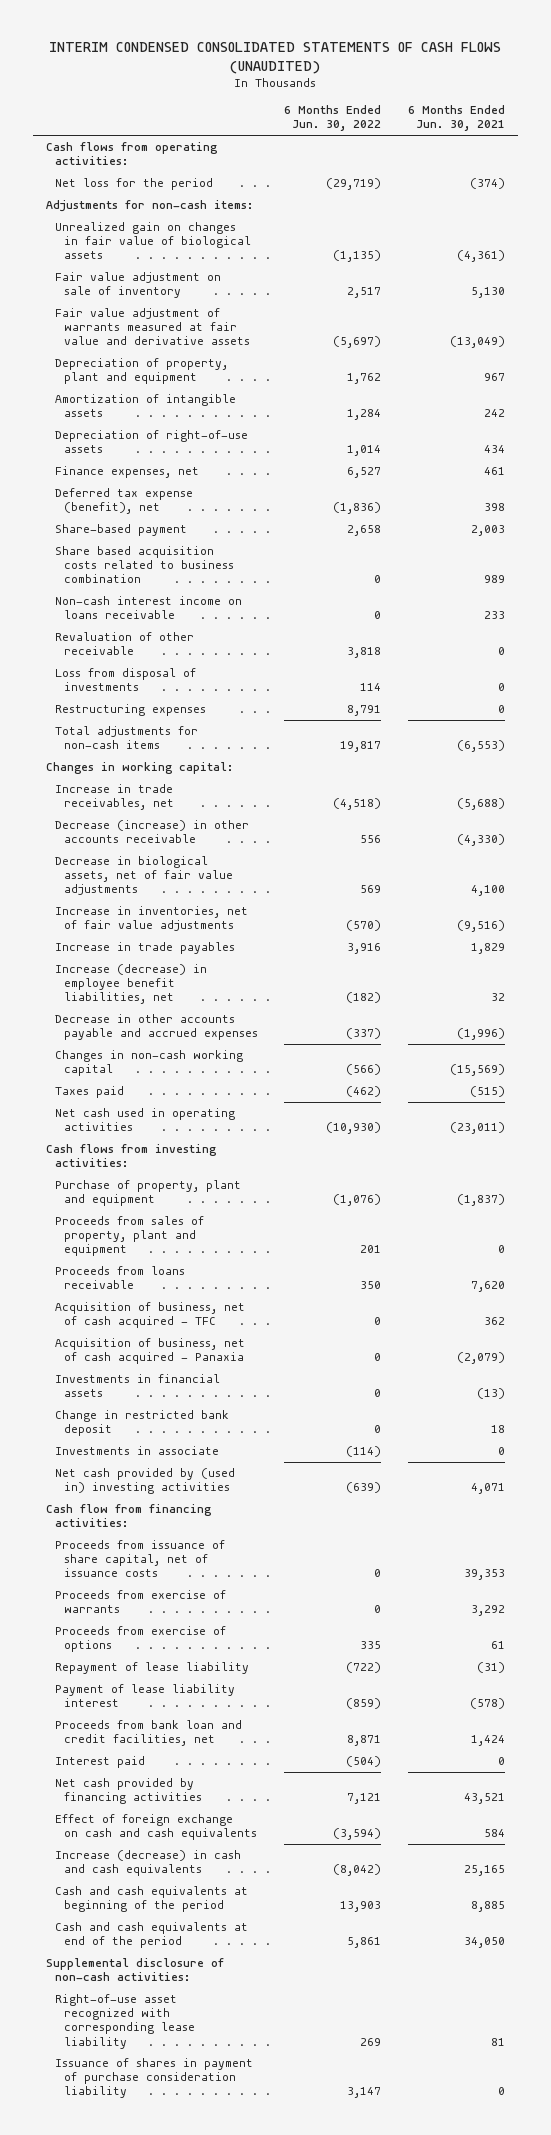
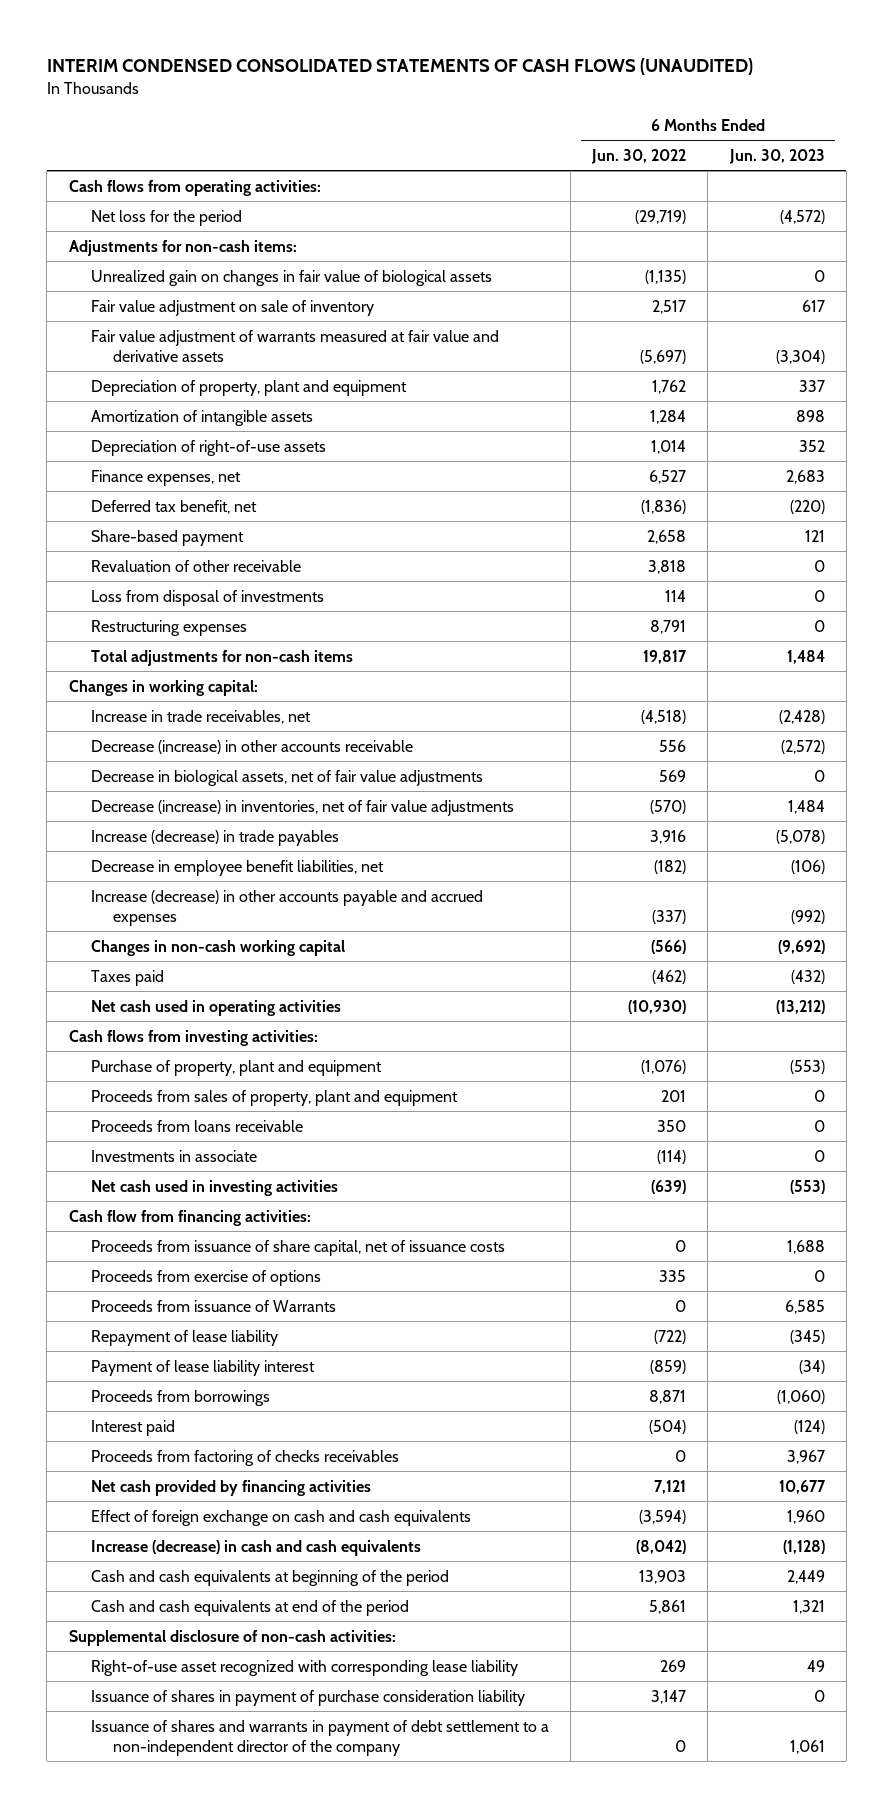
- | 6 Months Ended Jun. 30, 2022 | 6 Months Ended Jun. 30, 2021
+ | 6 Months Ended Jun. 30, 2022 | 6 Months Ended Jun. 30, 2023
- Deferred tax expense (benefit), net | (1,836) | 398
+ Deferred tax benefit, net | (1,836) | (220)
- Share based acquisition costs related to business combination | 0 | 989
- Non-cash interest income on loans receivable | 0 | 233
- Increase in inventories, net of fair value adjustments | (570) | (9,516)
- Increase in trade payables | 3,916 | 1,829
- Increase (decrease) in employee benefit liabilities, net | (182) | 32
- Decrease in other accounts payable and accrued expenses | (337) | (1,996)
+ Decrease (increase) in inventories, net of fair value adjustments | (570) | 1,484
+ Increase (decrease) in trade payables | 3,916 | (5,078)
+ Decrease in employee benefit liabilities, net | (182) | (106)
+ Increase (decrease) in other accounts payable and accrued expenses | (337) | (992)
- Acquisition of business, net of cash acquired - TFC | 0 | 362
- Acquisition of business, net of cash acquired - Panaxia | 0 | (2,079)
- Investments in financial assets | 0 | (13)
- Change in restricted bank deposit | 0 | 18
- Net cash provided by (used in) investing activities | (639) | 4,071
+ Net cash used in investing activities | (639) | (553)
- Proceeds from exercise of warrants | 0 | 3,292
+ Proceeds from issuance of Warrants | 0 | 6,585
- Proceeds from bank loan and credit facilities, net | 8,871 | 1,424
+ Proceeds from borrowings | 8,871 | (1,060)
+ Proceeds from factoring of checks receivables | 0 | 3,967
+ Issuance of shares and warrants in payment of debt settlement to a non-independent director of the company | 0 | 1,061

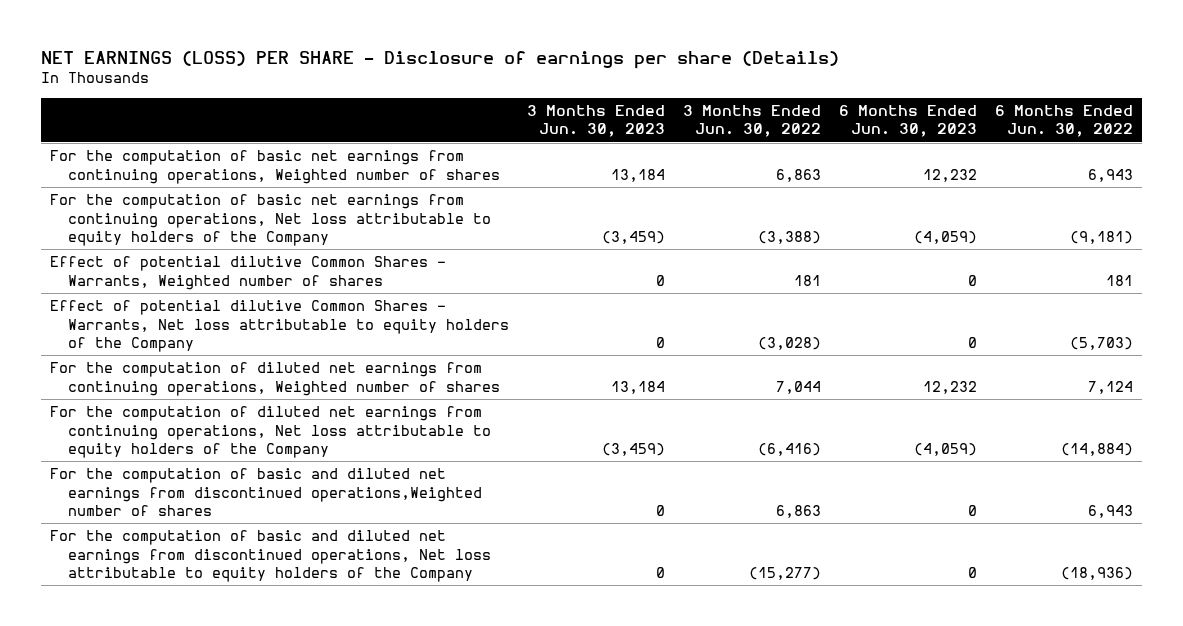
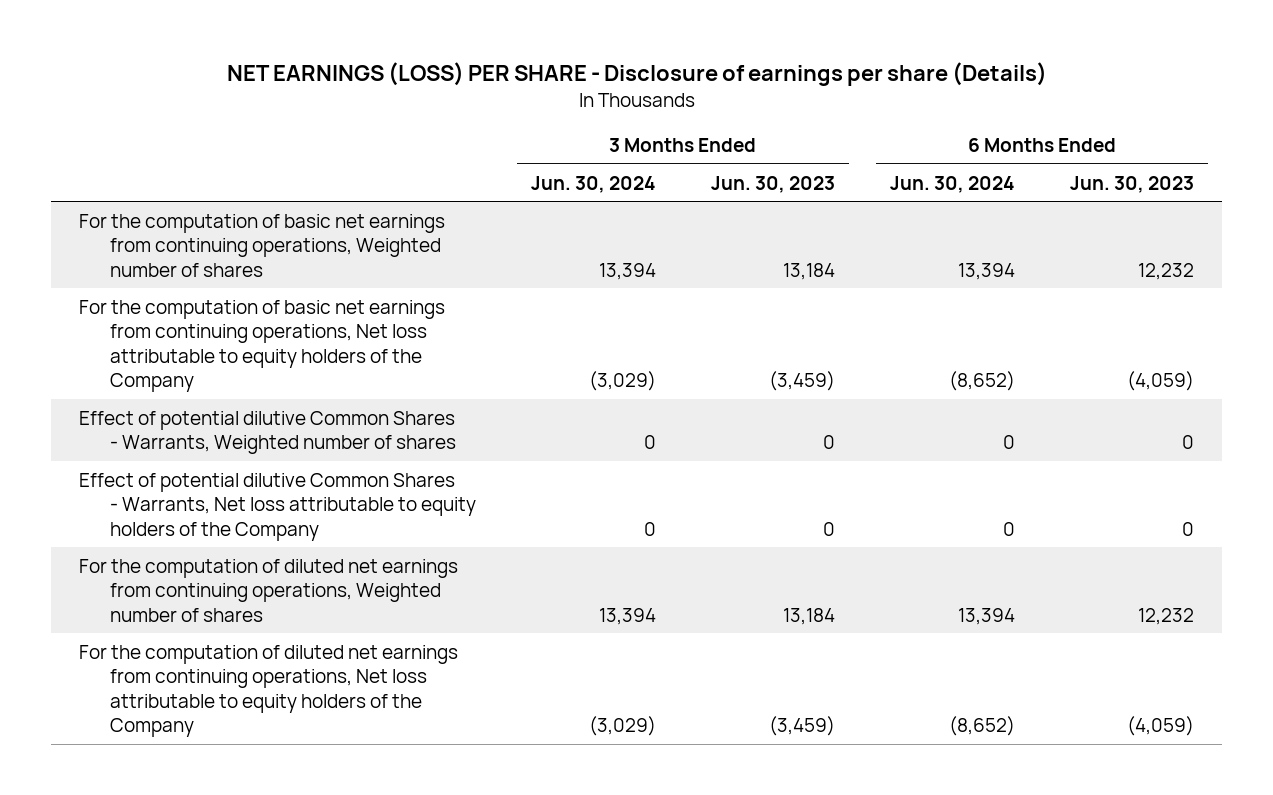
- | 3 Months Ended Jun. 30, 2023 | 3 Months Ended Jun. 30, 2022 | 6 Months Ended Jun. 30, 2023 | 6 Months Ended Jun. 30, 2022
+ | 3 Months Ended Jun. 30, 2024 | 3 Months Ended Jun. 30, 2023 | 6 Months Ended Jun. 30, 2024 | 6 Months Ended Jun. 30, 2023
- For the computation of basic and diluted net earnings from discontinued operations,Weighted number of shares | 0 | 6,863 | 0 | 6,943
- For the computation of basic and diluted net earnings from discontinued operations, Net loss attributable to equity holders of the Company | 0 | (15,277) | 0 | (18,936)

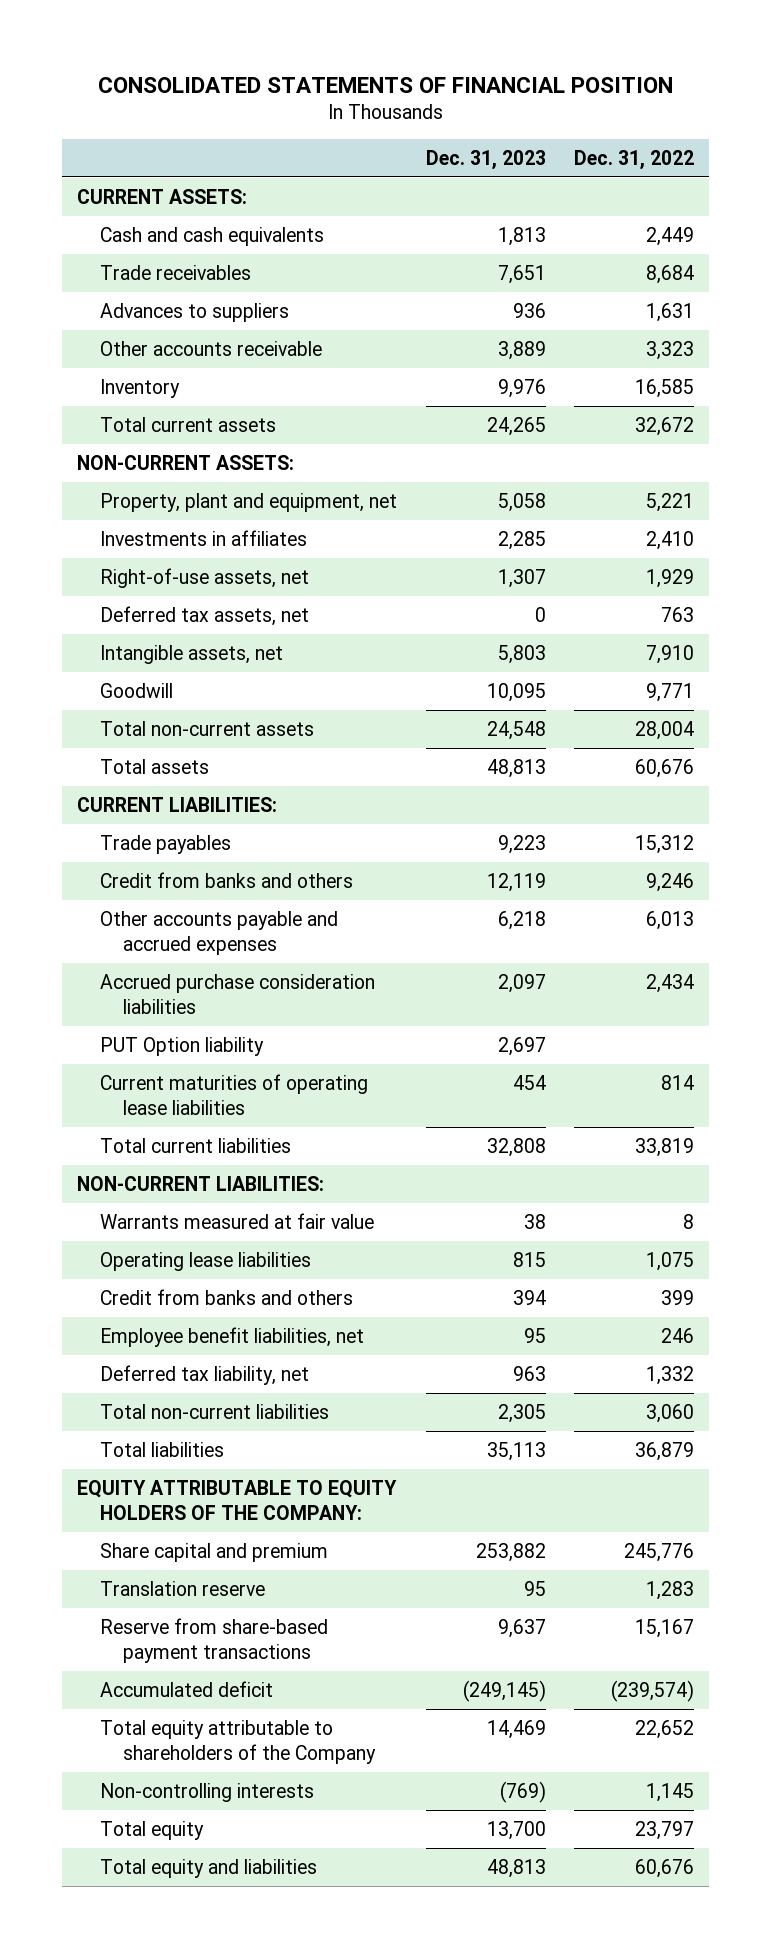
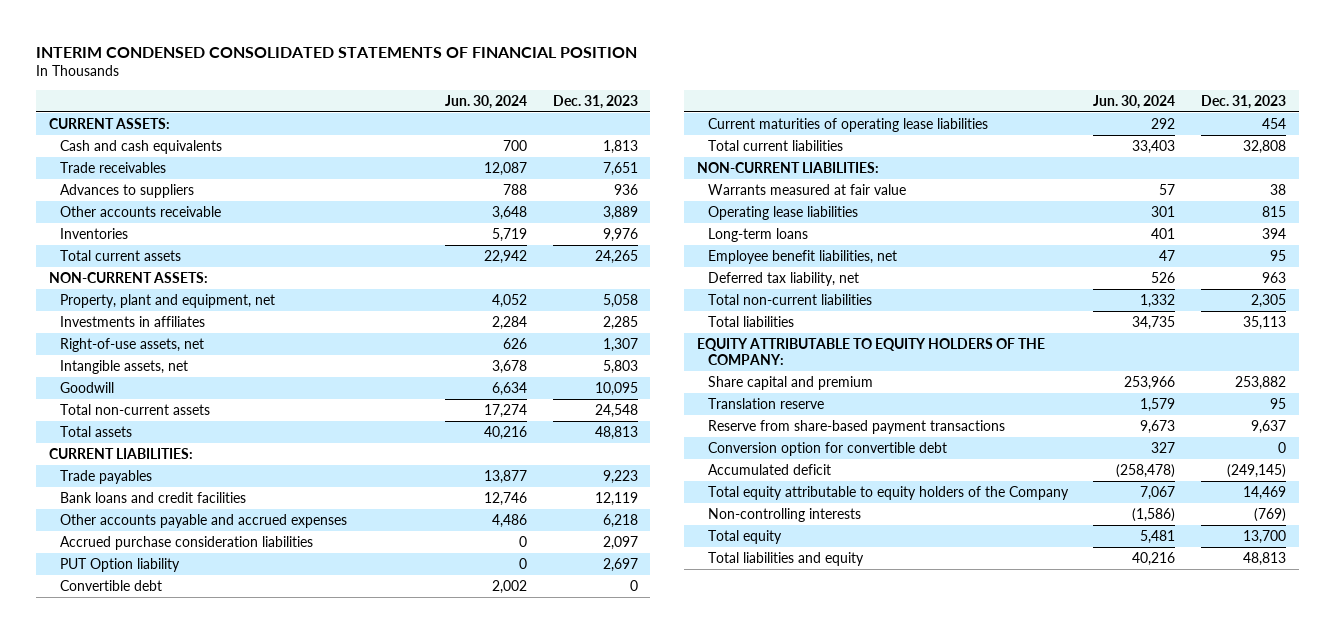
- CONSOLIDATED STATEMENTS OF FINANCIAL POSITION
+ INTERIM CONDENSED CONSOLIDATED STATEMENTS OF FINANCIAL POSITION
- | Dec. 31, 2023 | Dec. 31, 2022
+ | Jun. 30, 2024 | Dec. 31, 2023
- Inventory | 9,976 | 16,585
+ Inventories | 5,719 | 9,976
- Deferred tax assets, net | 0 | 763
- Credit from banks and others | 12,119 | 9,246
+ Bank loans and credit facilities | 12,746 | 12,119
+ Convertible debt | 2,002 | 0
- Credit from banks and others | 394 | 399
+ Long-term loans | 401 | 394
+ Conversion option for convertible debt | 327 | 0
- Total equity attributable to shareholders of the Company | 14,469 | 22,652
+ Total equity attributable to equity holders of the Company | 7,067 | 14,469
- Total equity and liabilities | 48,813 | 60,676
+ Total liabilities and equity | 40,216 | 48,813

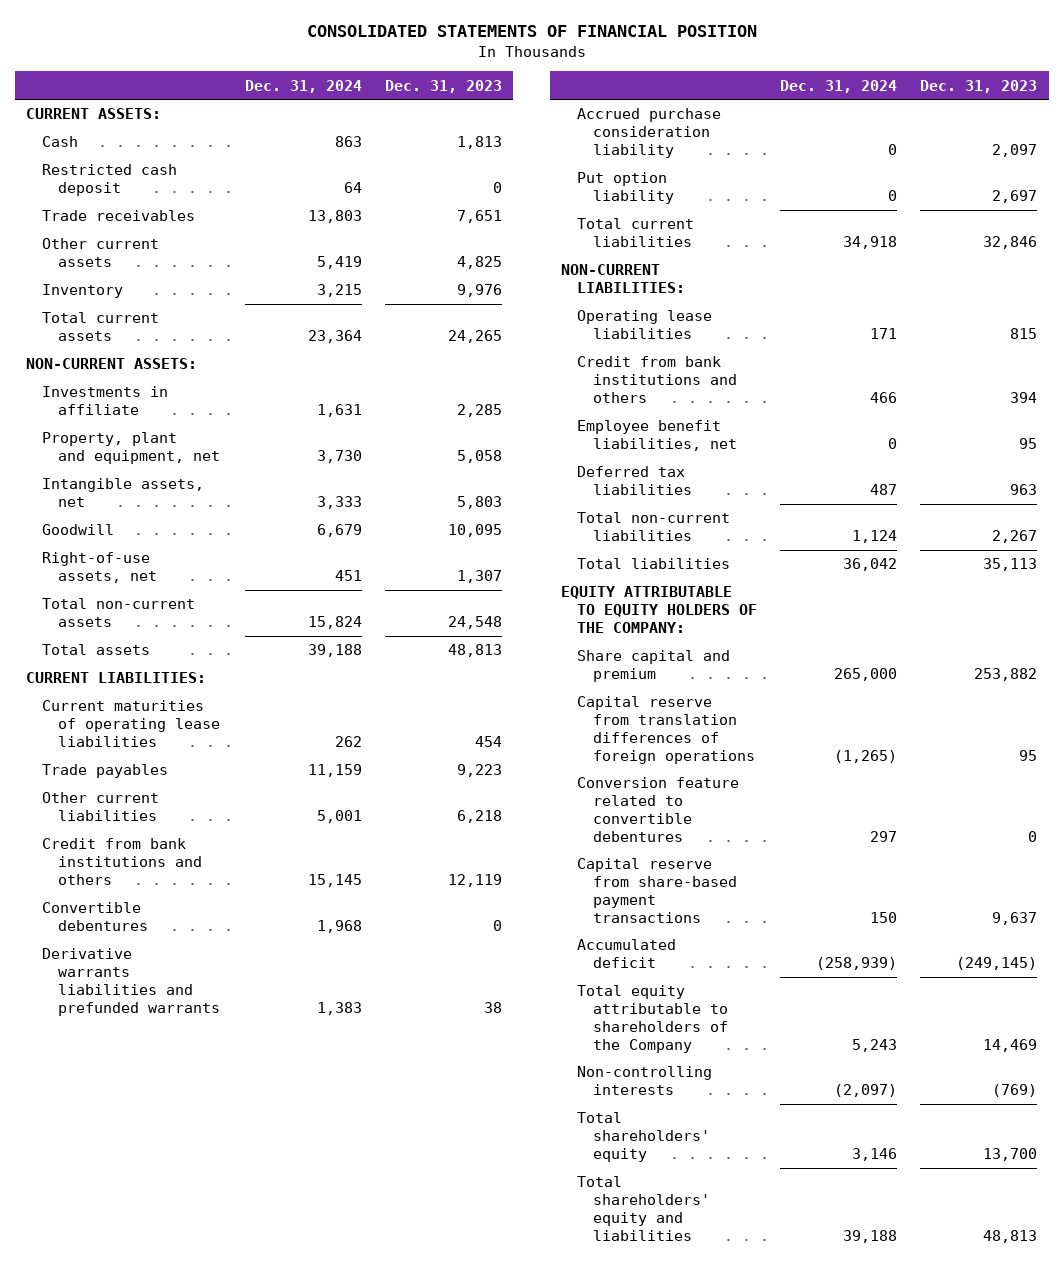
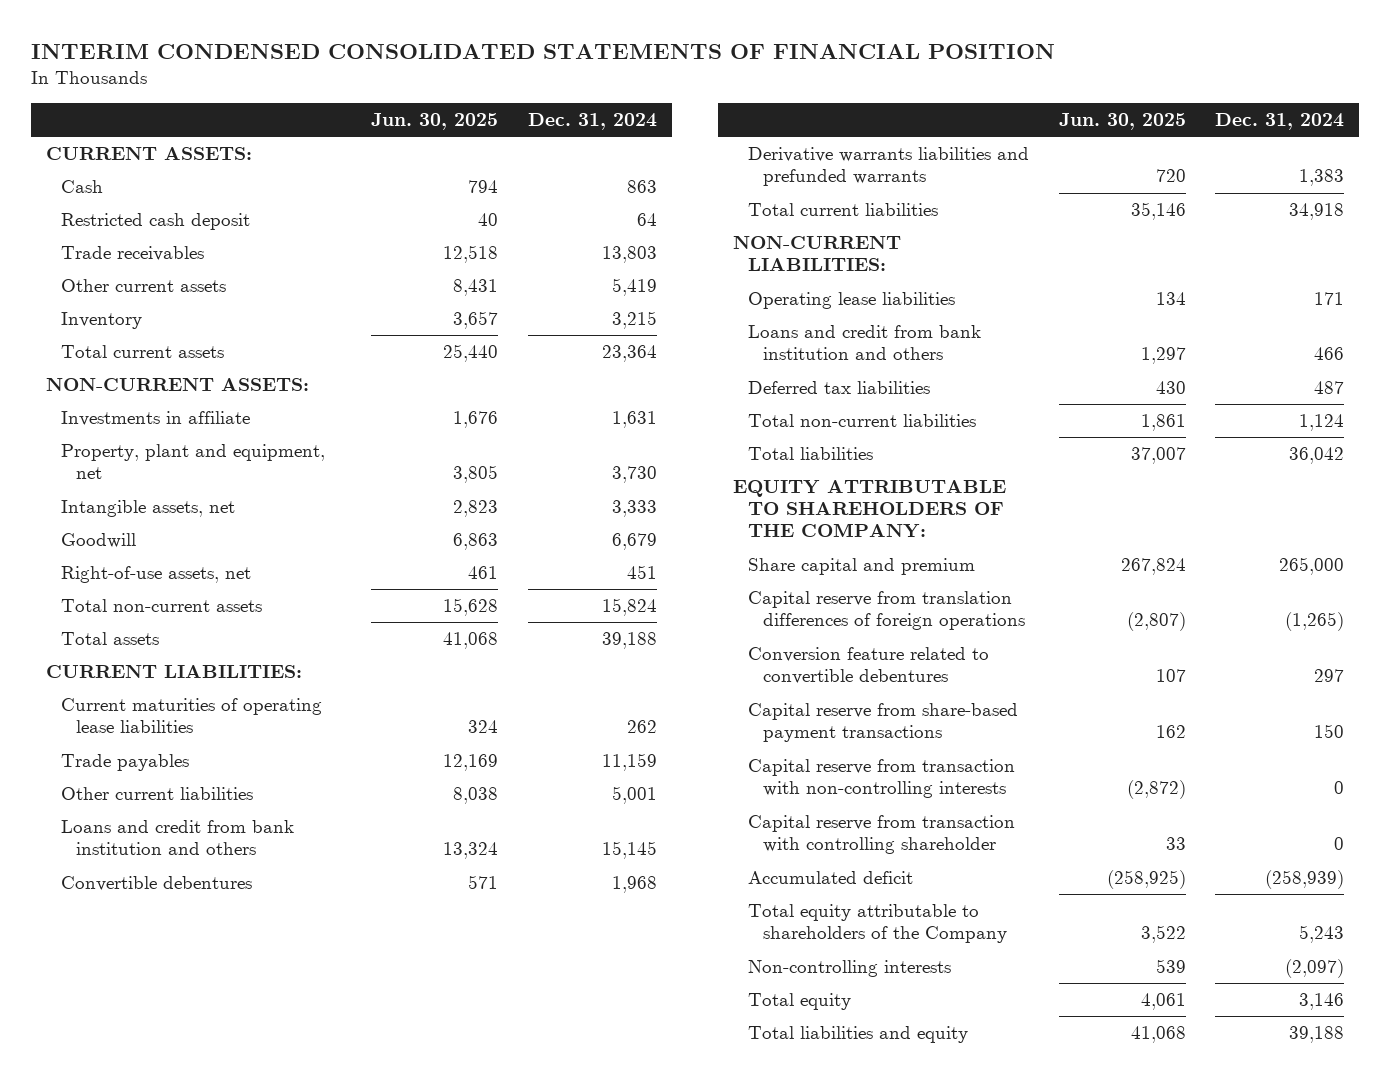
- CONSOLIDATED STATEMENTS OF FINANCIAL POSITION
+ INTERIM CONDENSED CONSOLIDATED STATEMENTS OF FINANCIAL POSITION
- | Dec. 31, 2024 | Dec. 31, 2023
+ | Jun. 30, 2025 | Dec. 31, 2024
- Credit from bank institutions and others | 15,145 | 12,119
+ Loans and credit from bank institution and others | 13,324 | 15,145
- Accrued purchase consideration liability | 0 | 2,097
- Put option liability | 0 | 2,697
- Credit from bank institutions and others | 466 | 394
- Employee benefit liabilities, net | 0 | 95
+ Loans and credit from bank institution and others | 1,297 | 466
- EQUITY ATTRIBUTABLE TO EQUITY HOLDERS OF THE COMPANY:
+ EQUITY ATTRIBUTABLE TO SHAREHOLDERS OF THE COMPANY:
+ Capital reserve from transaction with non-controlling interests | (2,872) | 0
+ Capital reserve from transaction with controlling shareholder | 33 | 0
- Total shareholders' equity | 3,146 | 13,700
- Total shareholders' equity and liabilities | 39,188 | 48,813
+ Total equity | 4,061 | 3,146
+ Total liabilities and equity | 41,068 | 39,188

